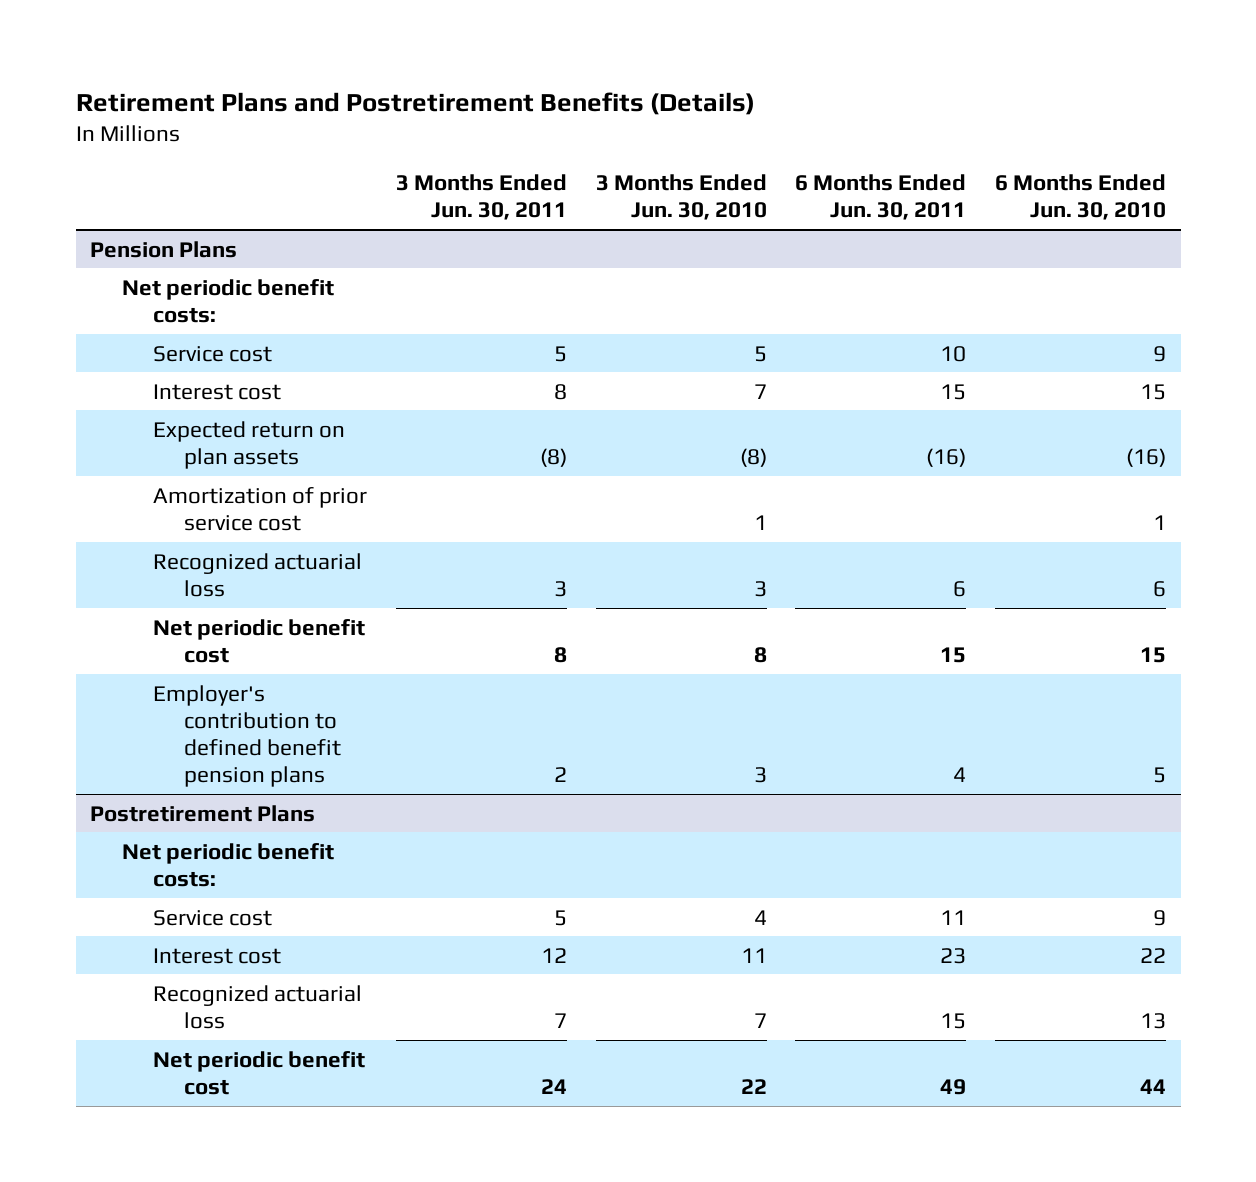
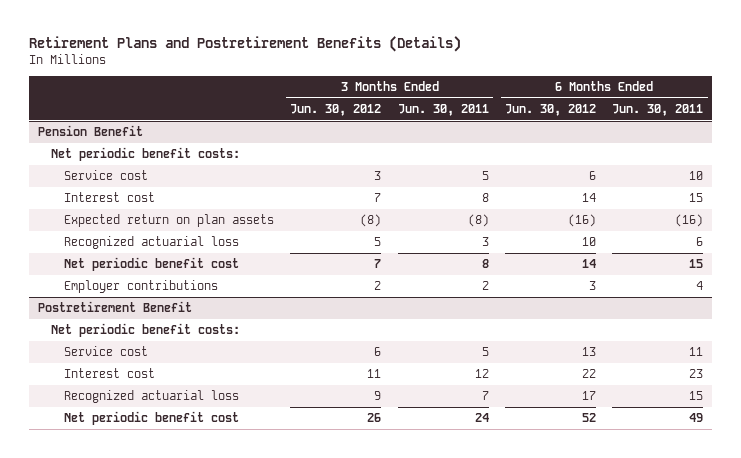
- | 3 Months Ended Jun. 30, 2011 | 3 Months Ended Jun. 30, 2010 | 6 Months Ended Jun. 30, 2011 | 6 Months Ended Jun. 30, 2010
+ | 3 Months Ended Jun. 30, 2012 | 3 Months Ended Jun. 30, 2011 | 6 Months Ended Jun. 30, 2012 | 6 Months Ended Jun. 30, 2011
- Pension Plans
+ Pension Benefit
- Amortization of prior service cost | | 1 | | 1
- Employer's contribution to defined benefit pension plans | 2 | 3 | 4 | 5
- Postretirement Plans
+ Employer contributions | 2 | 2 | 3 | 4
+ Postretirement Benefit

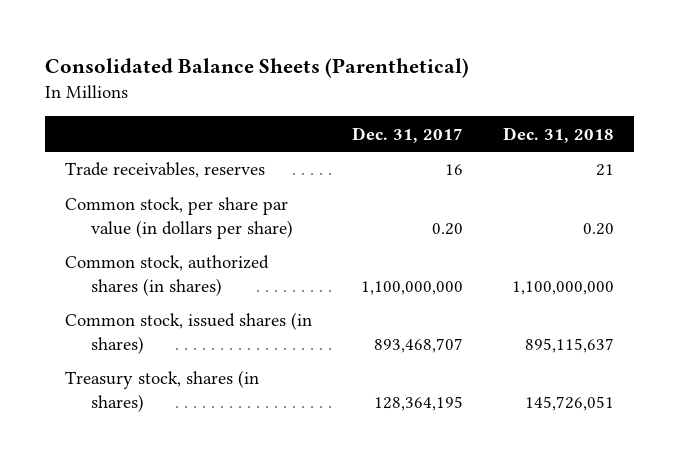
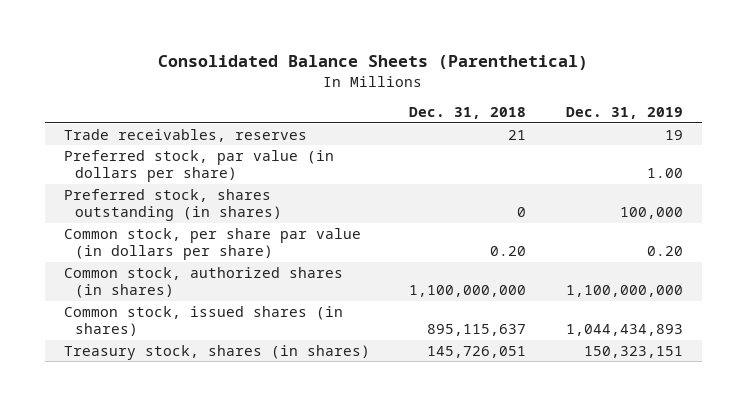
- | Dec. 31, 2017 | Dec. 31, 2018
+ | Dec. 31, 2018 | Dec. 31, 2019
+ Preferred stock, par value (in dollars per share) | | 1.00
+ Preferred stock, shares outstanding (in shares) | 0 | 100,000

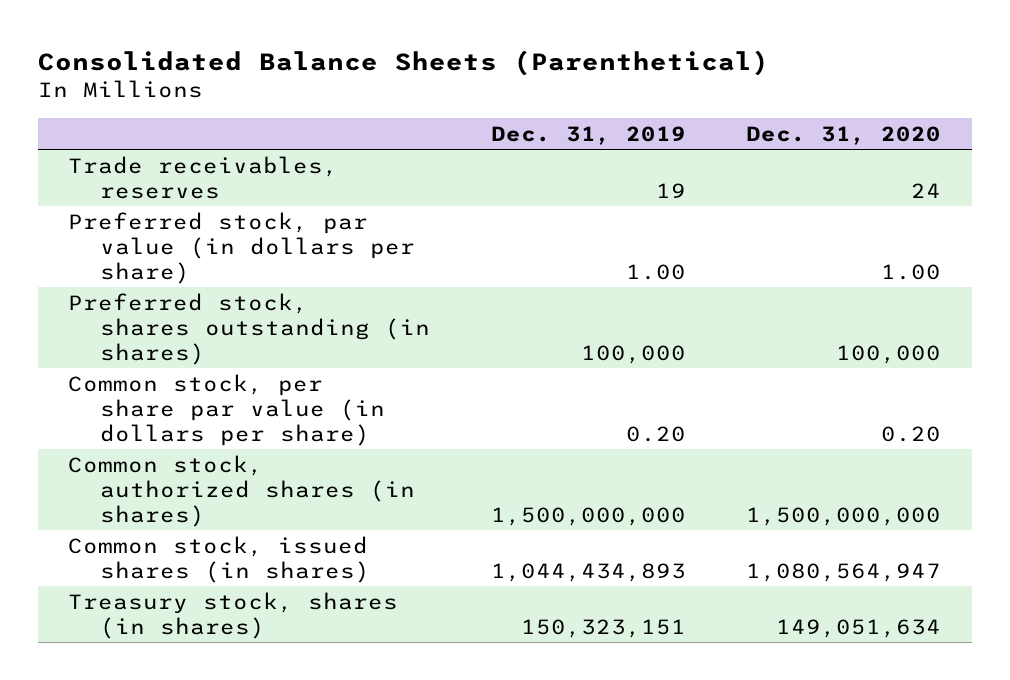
- | Dec. 31, 2018 | Dec. 31, 2019
+ | Dec. 31, 2019 | Dec. 31, 2020
- Common stock, authorized shares (in shares) | 1,100,000,000 | 1,100,000,000
+ Common stock, authorized shares (in shares) | 1,500,000,000 | 1,500,000,000

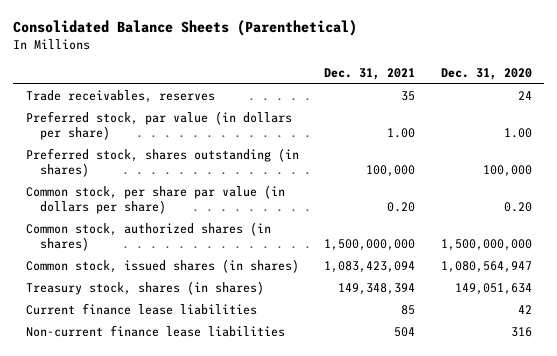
- | Dec. 31, 2019 | Dec. 31, 2020
+ | Dec. 31, 2021 | Dec. 31, 2020
+ Current finance lease liabilities | 85 | 42
+ Non-current finance lease liabilities | 504 | 316

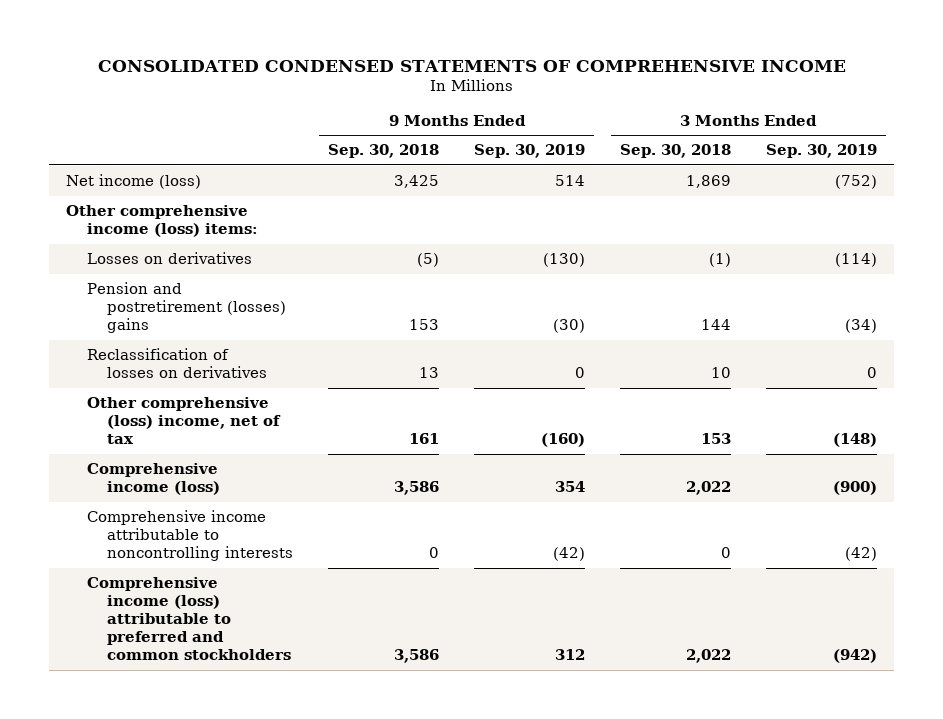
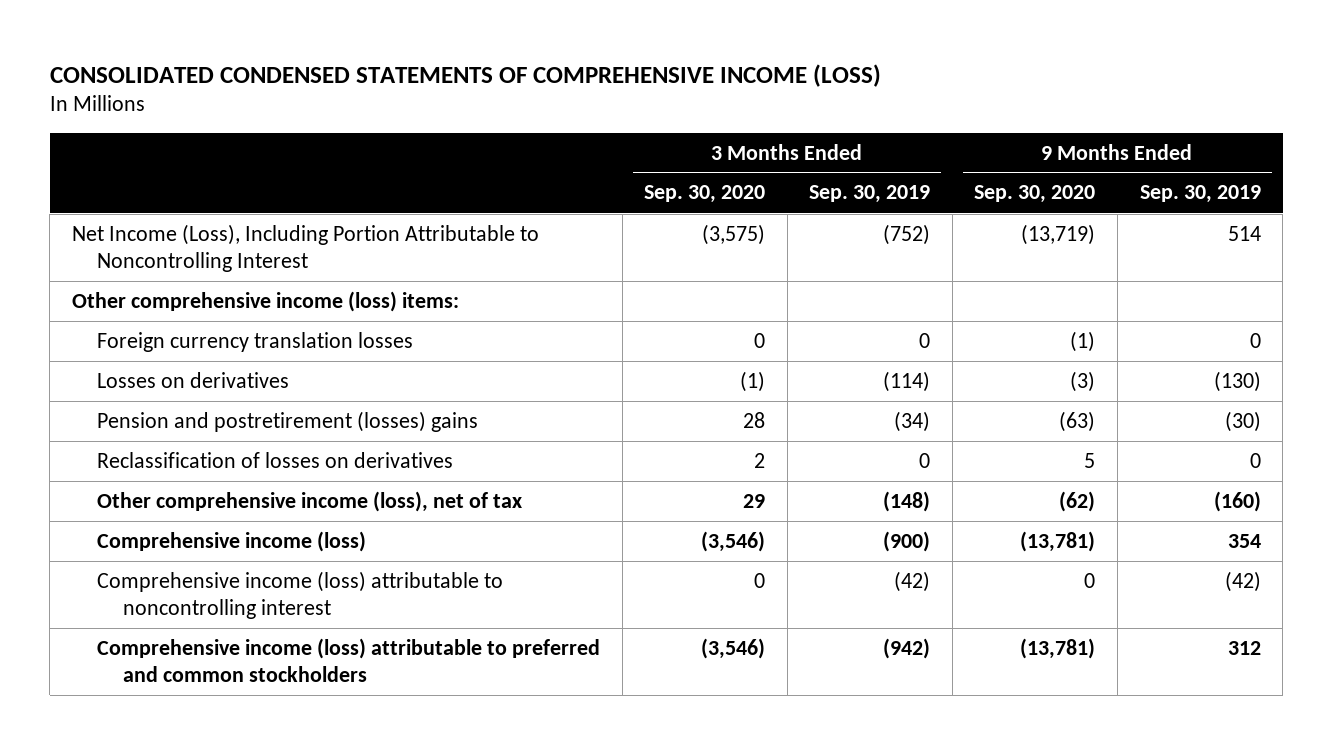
- CONSOLIDATED CONDENSED STATEMENTS OF COMPREHENSIVE INCOME
+ CONSOLIDATED CONDENSED STATEMENTS OF COMPREHENSIVE INCOME (LOSS)
- | 9 Months Ended Sep. 30, 2018 | 9 Months Ended Sep. 30, 2019 | 3 Months Ended Sep. 30, 2018 | 3 Months Ended Sep. 30, 2019
+ | 3 Months Ended Sep. 30, 2020 | 3 Months Ended Sep. 30, 2019 | 9 Months Ended Sep. 30, 2020 | 9 Months Ended Sep. 30, 2019
- Net income (loss) | 3,425 | 514 | 1,869 | (752)
+ Net Income (Loss), Including Portion Attributable to Noncontrolling Interest | (3,575) | (752) | (13,719) | 514
+ Foreign currency translation losses | 0 | 0 | (1) | 0
- Other comprehensive (loss) income, net of tax | 161 | (160) | 153 | (148)
+ Other comprehensive income (loss), net of tax | 29 | (148) | (62) | (160)
- Comprehensive income attributable to noncontrolling interests | 0 | (42) | 0 | (42)
+ Comprehensive income (loss) attributable to noncontrolling interest | 0 | (42) | 0 | (42)

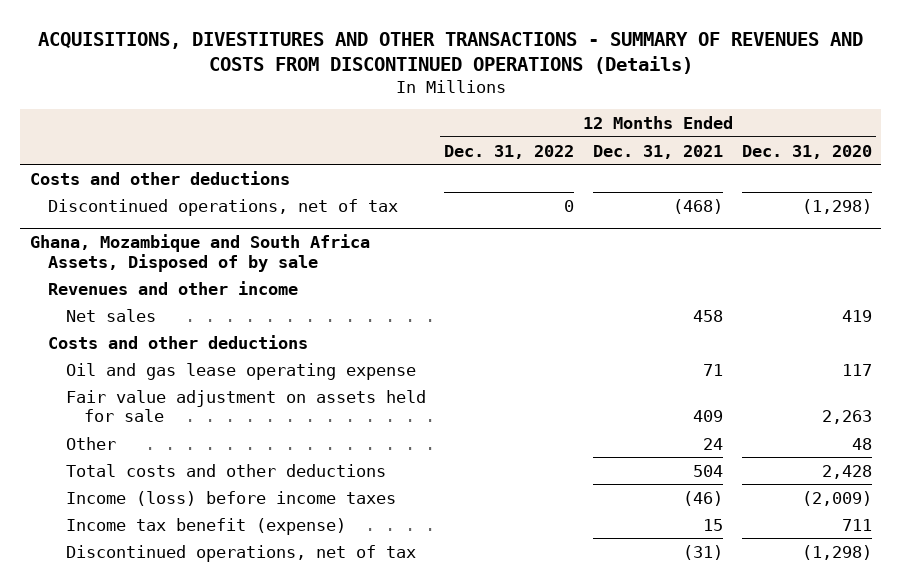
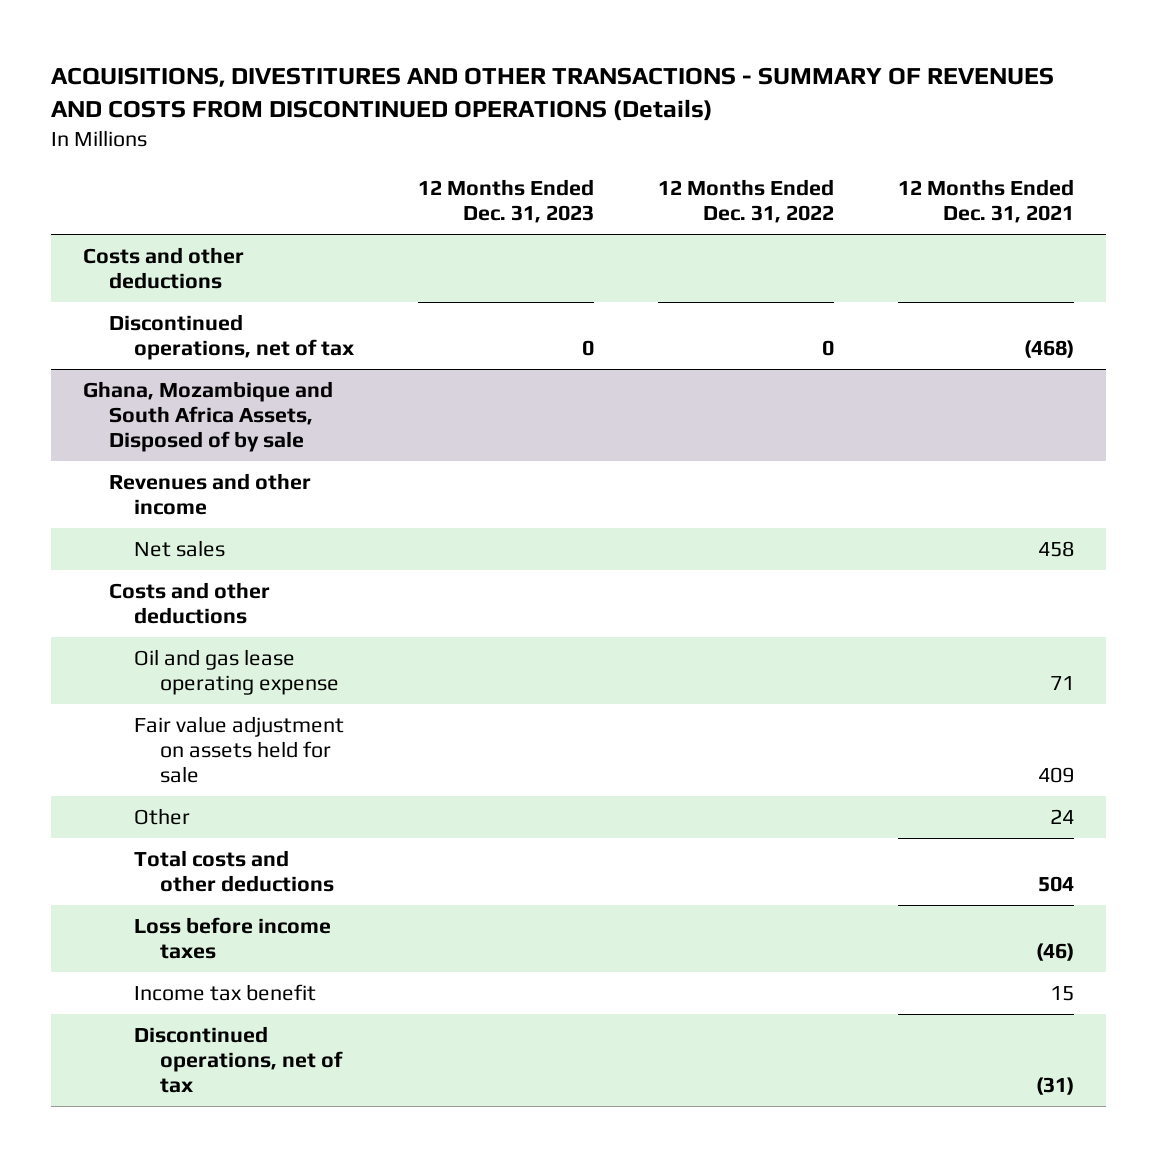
- | 12 Months Ended Dec. 31, 2022 | 12 Months Ended Dec. 31, 2021 | 12 Months Ended Dec. 31, 2020
+ | 12 Months Ended Dec. 31, 2023 | 12 Months Ended Dec. 31, 2022 | 12 Months Ended Dec. 31, 2021
@ Ghana, Mozambique and South Africa Assets, Disposed of by sale
- Income (loss) before income taxes | | (46) | (2,009)
- Income tax benefit (expense) | | 15 | 711
+ Loss before income taxes | | | (46)
+ Income tax benefit | | | 15

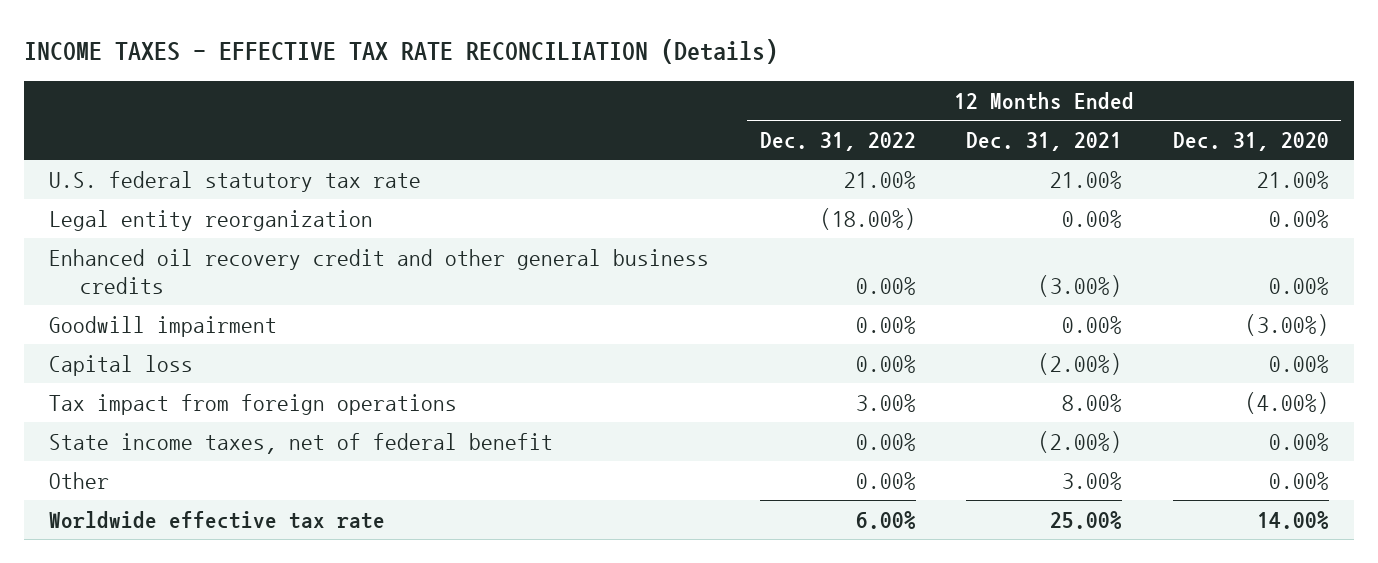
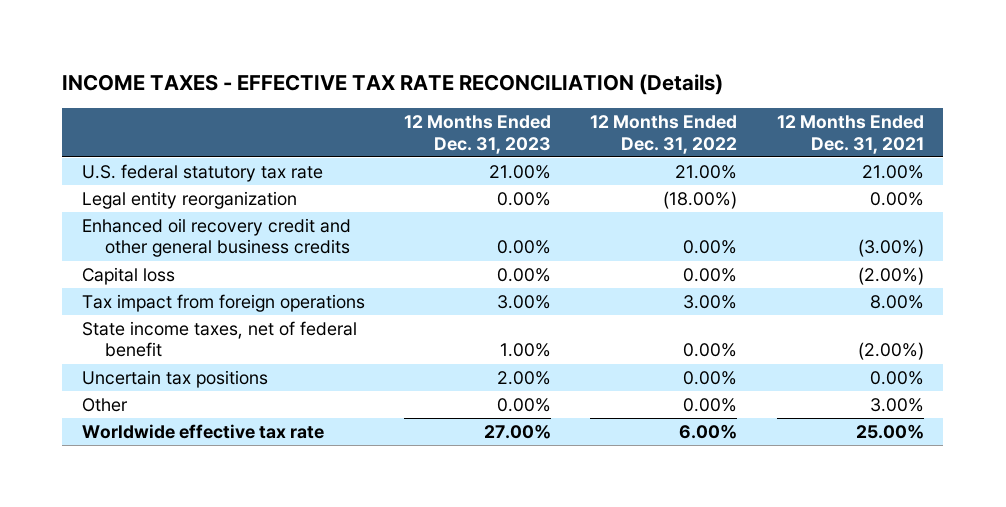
- | 12 Months Ended Dec. 31, 2022 | 12 Months Ended Dec. 31, 2021 | 12 Months Ended Dec. 31, 2020
+ | 12 Months Ended Dec. 31, 2023 | 12 Months Ended Dec. 31, 2022 | 12 Months Ended Dec. 31, 2021
- Goodwill impairment | 0.00% | 0.00% | (3.00%)
+ Uncertain tax positions | 2.00% | 0.00% | 0.00%

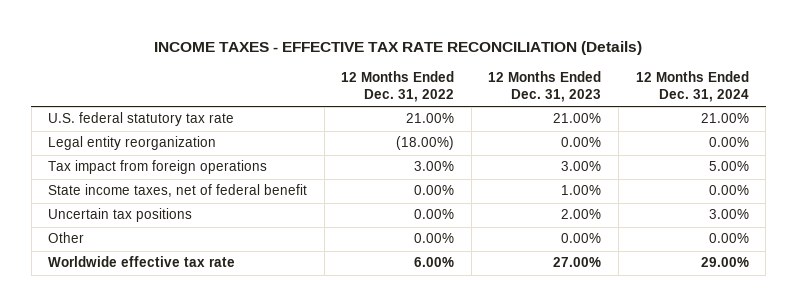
- | 12 Months Ended Dec. 31, 2023 | 12 Months Ended Dec. 31, 2022 | 12 Months Ended Dec. 31, 2021
+ | 12 Months Ended Dec. 31, 2022 | 12 Months Ended Dec. 31, 2023 | 12 Months Ended Dec. 31, 2024
- Enhanced oil recovery credit and other general business credits | 0.00% | 0.00% | (3.00%)
- Capital loss | 0.00% | 0.00% | (2.00%)

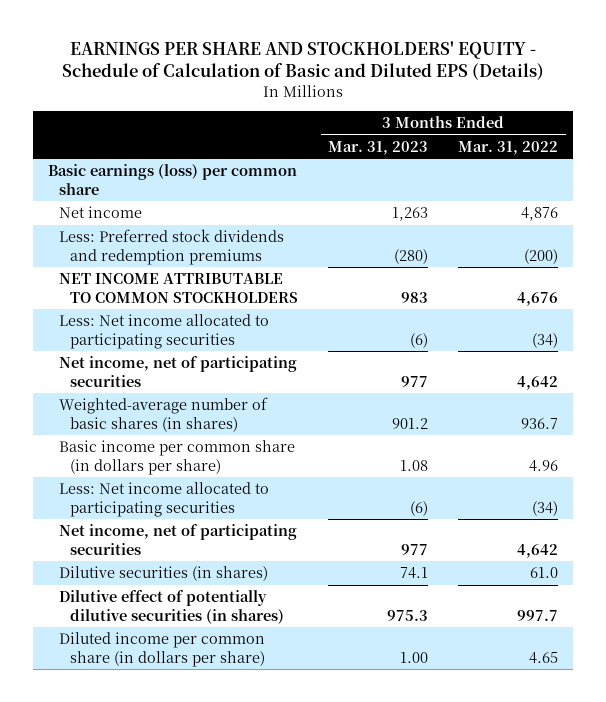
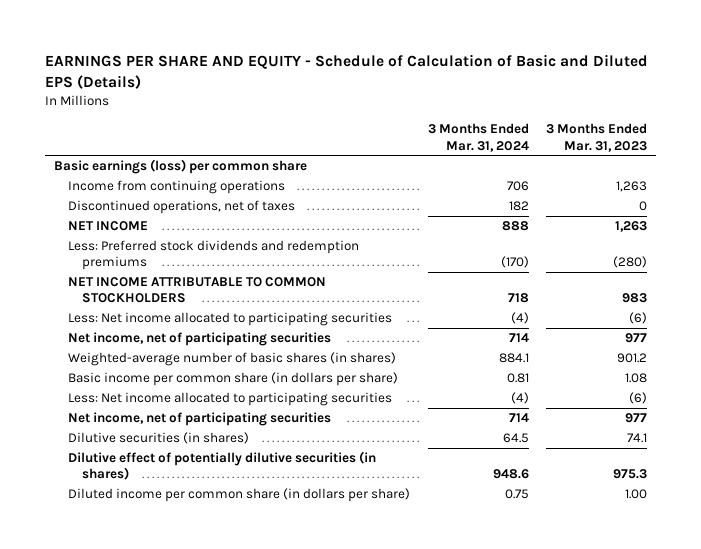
- EARNINGS PER SHARE AND STOCKHOLDERS' EQUITY - Schedule of Calculation of Basic and Diluted EPS (Details)
+ EARNINGS PER SHARE AND EQUITY - Schedule of Calculation of Basic and Diluted EPS (Details)
- | 3 Months Ended Mar. 31, 2023 | 3 Months Ended Mar. 31, 2022
+ | 3 Months Ended Mar. 31, 2024 | 3 Months Ended Mar. 31, 2023
- Net income | 1,263 | 4,876
+ Income from continuing operations | 706 | 1,263
+ Discontinued operations, net of taxes | 182 | 0
+ NET INCOME | 888 | 1,263

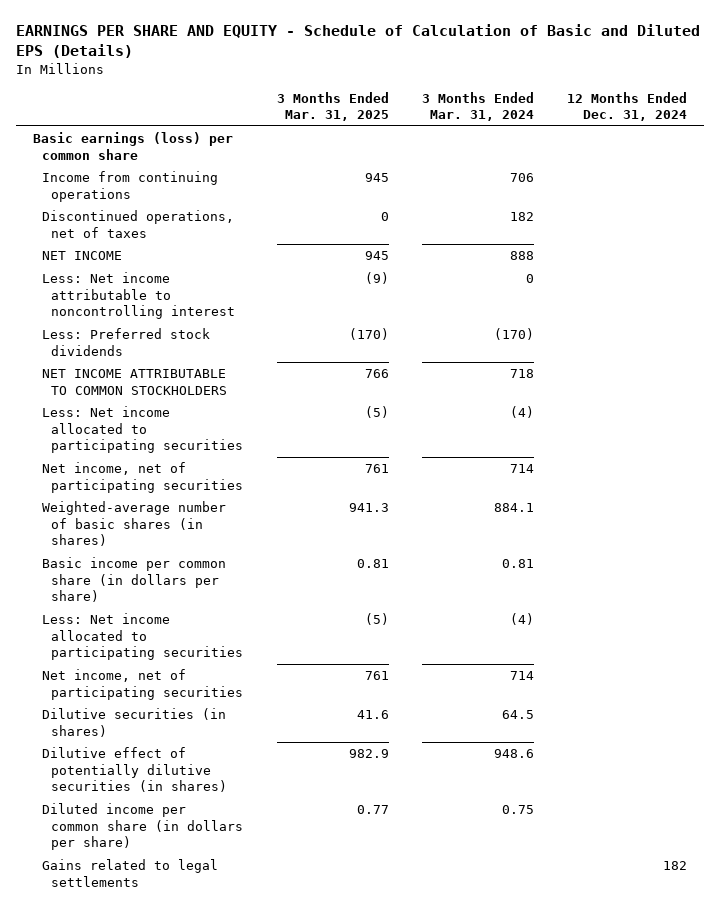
- | 3 Months Ended Mar. 31, 2024 | 3 Months Ended Mar. 31, 2023
+ | 3 Months Ended Mar. 31, 2025 | 3 Months Ended Mar. 31, 2024 | 12 Months Ended Dec. 31, 2024
- Less: Preferred stock dividends and redemption premiums | (170) | (280)
+ Less: Net income attributable to noncontrolling interest | (9) | 0 |
+ Less: Preferred stock dividends | (170) | (170) |
+ Gains related to legal settlements | | | 182

